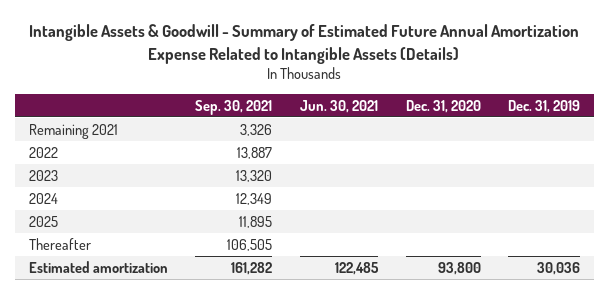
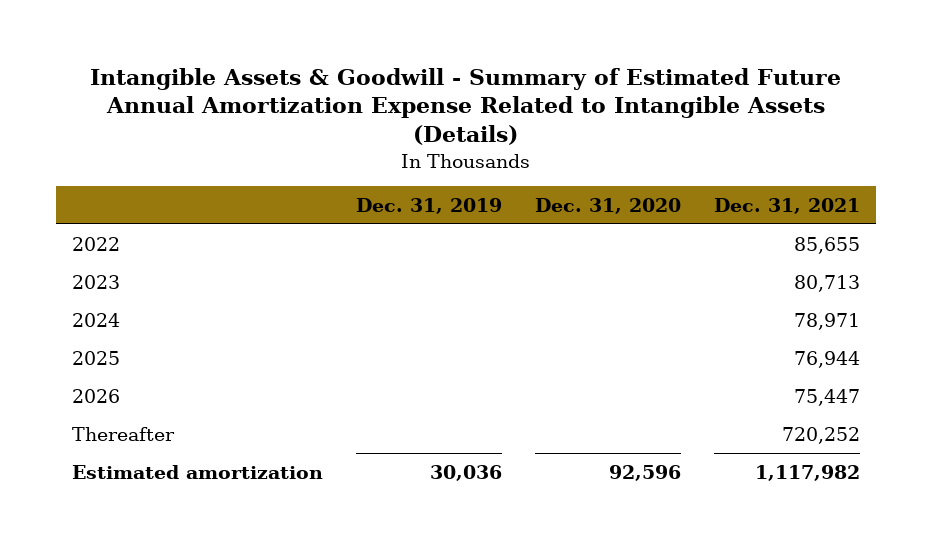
- | Sep. 30, 2021 | Jun. 30, 2021 | Dec. 31, 2020 | Dec. 31, 2019
+ | Dec. 31, 2019 | Dec. 31, 2020 | Dec. 31, 2021
- Remaining 2021 | 3,326 | | |
+ 2026 | | | 75,447
- Estimated amortization | 161,282 | 122,485 | 93,800 | 30,036
+ Estimated amortization | 30,036 | 92,596 | 1,117,982

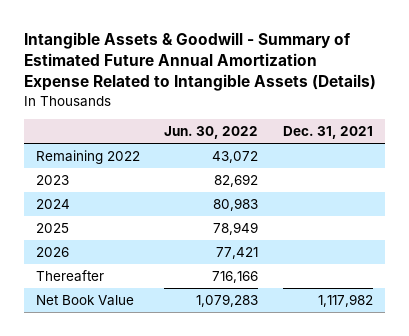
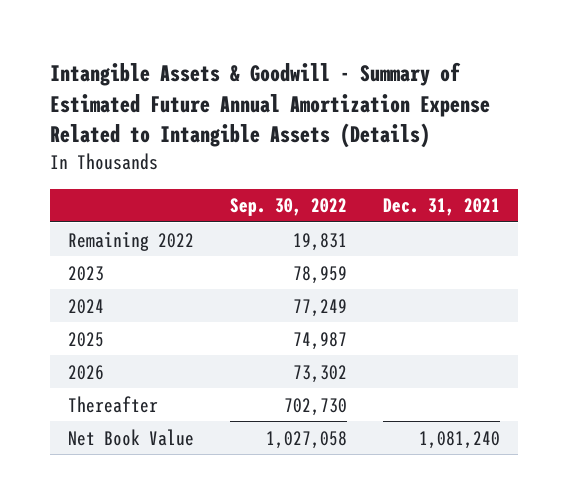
- | Jun. 30, 2022 | Dec. 31, 2021
+ | Sep. 30, 2022 | Dec. 31, 2021
- Net Book Value | 1,079,283 | 1,117,982
+ Net Book Value | 1,027,058 | 1,081,240

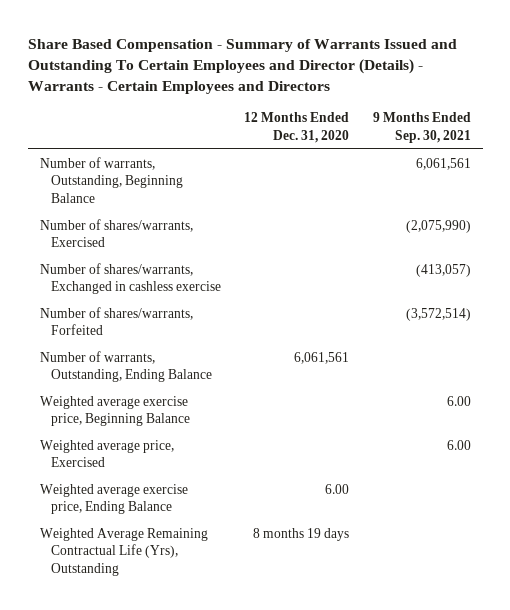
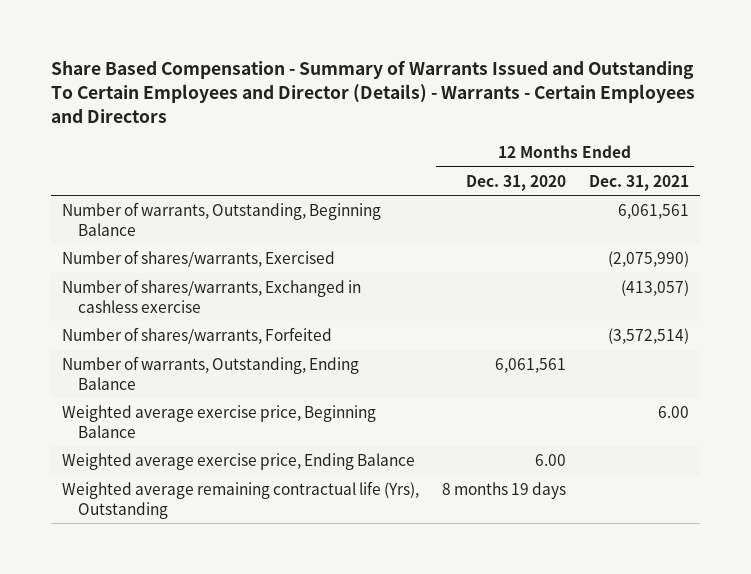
- | 12 Months Ended Dec. 31, 2020 | 9 Months Ended Sep. 30, 2021
+ | 12 Months Ended Dec. 31, 2020 | 12 Months Ended Dec. 31, 2021
- Weighted average price, Exercised | | 6.00
- Weighted Average Remaining Contractual Life (Yrs), Outstanding | 8 months 19 days |
+ Weighted average remaining contractual life (Yrs), Outstanding | 8 months 19 days |

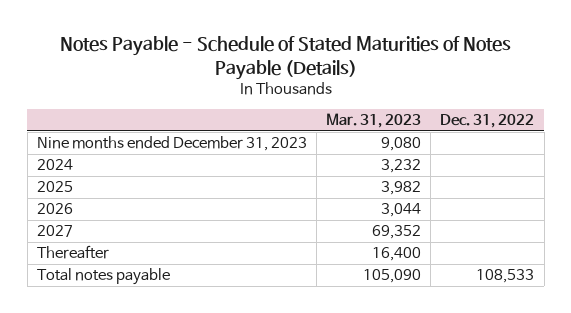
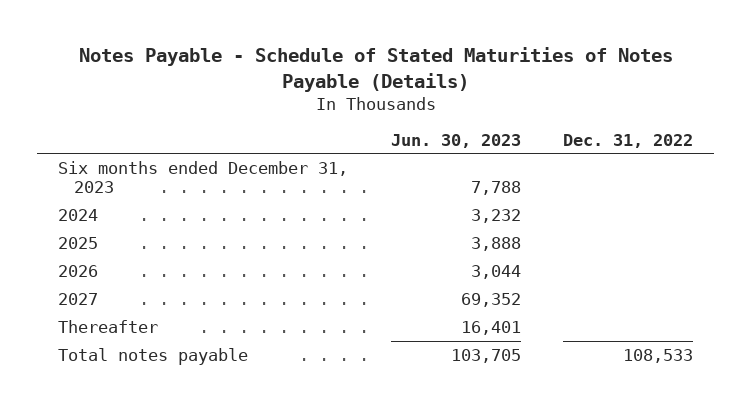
- | Mar. 31, 2023 | Dec. 31, 2022
+ | Jun. 30, 2023 | Dec. 31, 2022
- Nine months ended December 31, 2023 | 9,080 |
+ Six months ended December 31, 2023 | 7,788 |

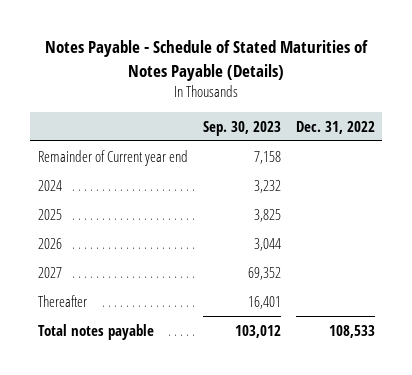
- | Jun. 30, 2023 | Dec. 31, 2022
+ | Sep. 30, 2023 | Dec. 31, 2022
- Six months ended December 31, 2023 | 7,788 |
+ Remainder of Current year end | 7,158 |

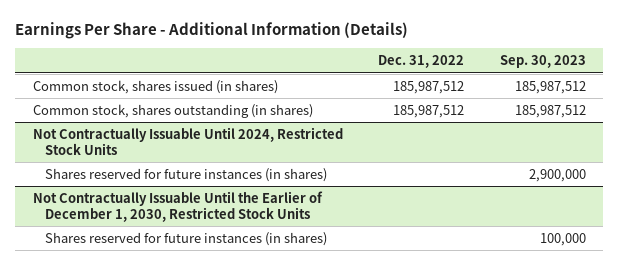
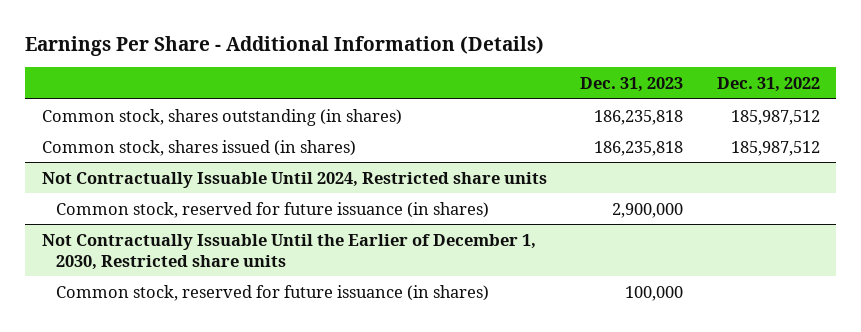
- | Dec. 31, 2022 | Sep. 30, 2023
+ | Dec. 31, 2023 | Dec. 31, 2022
- Not Contractually Issuable Until 2024, Restricted Stock Units
- Shares reserved for future instances (in shares) | | 2,900,000
- Not Contractually Issuable Until the Earlier of December 1, 2030, Restricted Stock Units
- Shares reserved for future instances (in shares) | | 100,000
moved down: Common stock, shares issued (in shares) | 186,235,818 | 185,987,512
+ Not Contractually Issuable Until 2024, Restricted share units
+ Common stock, reserved for future issuance (in shares) | 2,900,000 |
+ Not Contractually Issuable Until the Earlier of December 1, 2030, Restricted share units
+ Common stock, reserved for future issuance (in shares) | 100,000 |

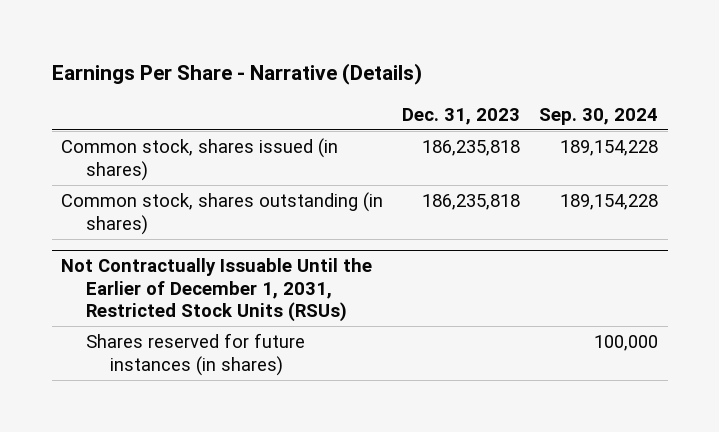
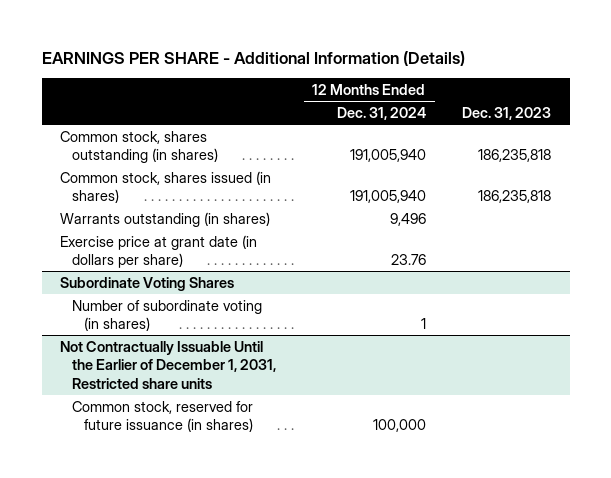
- Earnings Per Share - Narrative (Details)
+ EARNINGS PER SHARE - Additional Information (Details)
- | Dec. 31, 2023 | Sep. 30, 2024
+ | 12 Months Ended Dec. 31, 2024 | Dec. 31, 2023
- Not Contractually Issuable Until the Earlier of December 1, 2031, Restricted Stock Units (RSUs)
- Shares reserved for future instances (in shares) | | 100,000
moved down: Common stock, shares issued (in shares) | 191,005,940 | 186,235,818
+ Warrants outstanding (in shares) | 9,496 |
+ Exercise price at grant date (in dollars per share) | 23.76 |
+ Subordinate Voting Shares
+ Number of subordinate voting (in shares) | 1 |
+ Not Contractually Issuable Until the Earlier of December 1, 2031, Restricted share units
+ Common stock, reserved for future issuance (in shares) | 100,000 |

